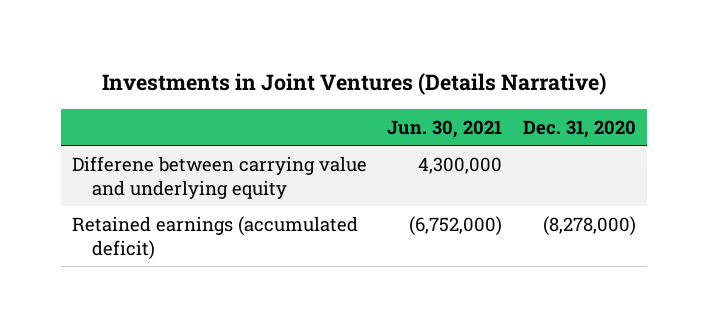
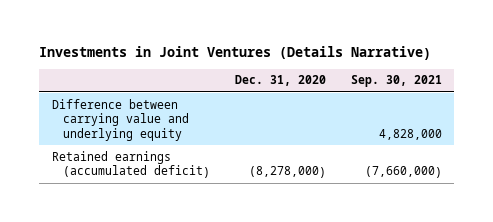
- | Jun. 30, 2021 | Dec. 31, 2020
+ | Dec. 31, 2020 | Sep. 30, 2021
- Differene between carrying value and underlying equity | 4,300,000 |
+ Difference between carrying value and underlying equity | | 4,828,000

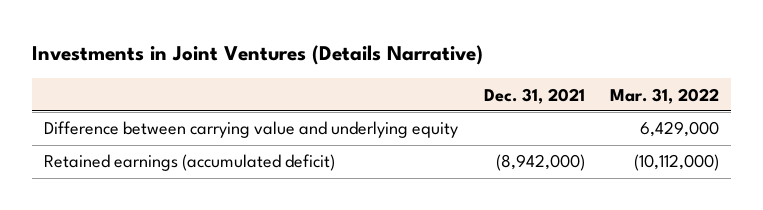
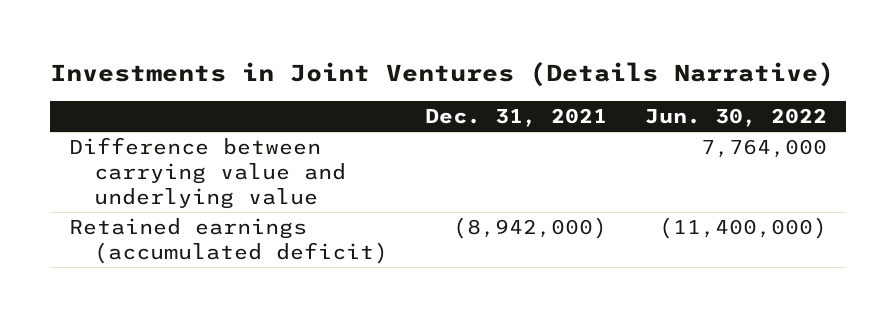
- | Dec. 31, 2021 | Mar. 31, 2022
+ | Dec. 31, 2021 | Jun. 30, 2022
- Difference between carrying value and underlying equity | | 6,429,000
+ Difference between carrying value and underlying value | | 7,764,000

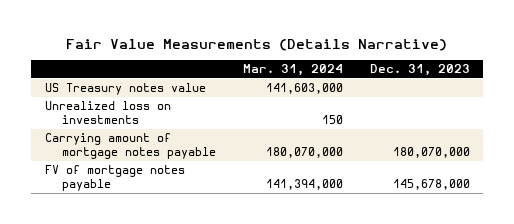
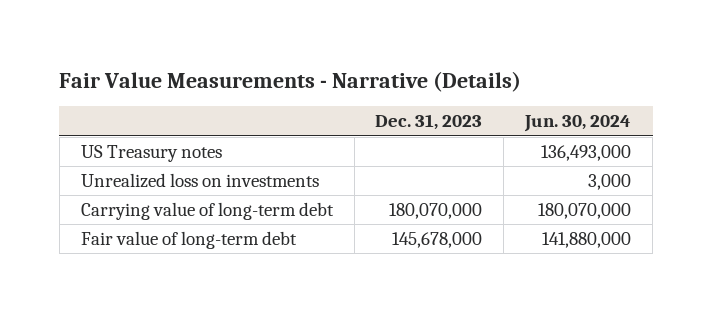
- Fair Value Measurements (Details Narrative)
+ Fair Value Measurements - Narrative (Details)
- | Mar. 31, 2024 | Dec. 31, 2023
+ | Dec. 31, 2023 | Jun. 30, 2024
- US Treasury notes value | 141,603,000 |
+ US Treasury notes | | 136,493,000
- Carrying amount of mortgage notes payable | 180,070,000 | 180,070,000
- FV of mortgage notes payable | 141,394,000 | 145,678,000
+ Carrying value of long-term debt | 180,070,000 | 180,070,000
+ Fair value of long-term debt | 145,678,000 | 141,880,000

